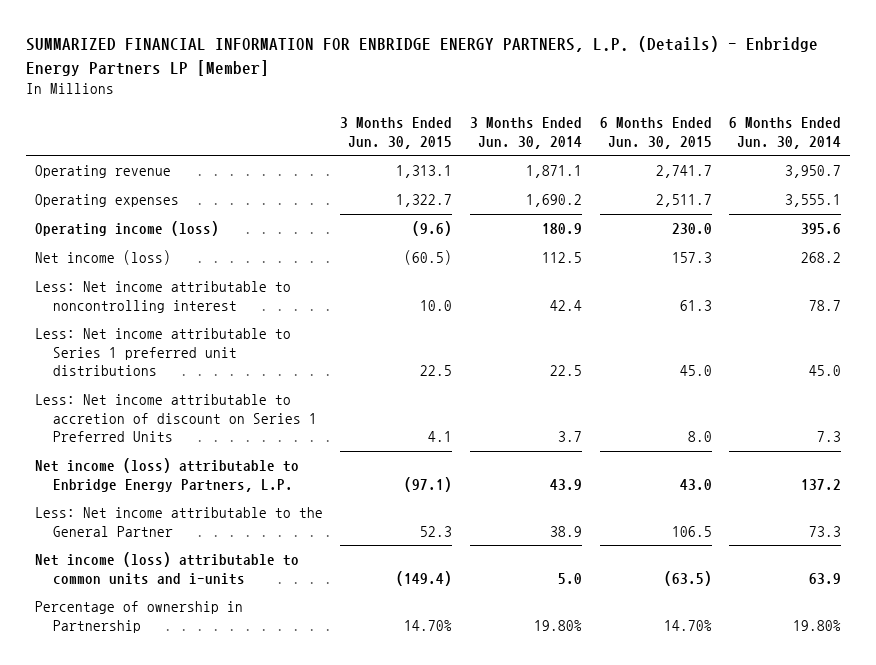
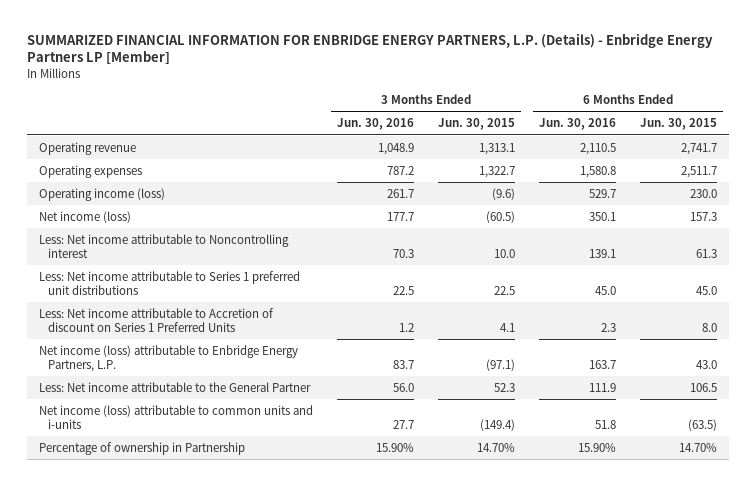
- | 3 Months Ended Jun. 30, 2015 | 3 Months Ended Jun. 30, 2014 | 6 Months Ended Jun. 30, 2015 | 6 Months Ended Jun. 30, 2014
+ | 3 Months Ended Jun. 30, 2016 | 3 Months Ended Jun. 30, 2015 | 6 Months Ended Jun. 30, 2016 | 6 Months Ended Jun. 30, 2015
- Less: Net income attributable to noncontrolling interest | 10.0 | 42.4 | 61.3 | 78.7
+ Less: Net income attributable to Noncontrolling interest | 70.3 | 10.0 | 139.1 | 61.3
- Less: Net income attributable to accretion of discount on Series 1 Preferred Units | 4.1 | 3.7 | 8.0 | 7.3
+ Less: Net income attributable to Accretion of discount on Series 1 Preferred Units | 1.2 | 4.1 | 2.3 | 8.0

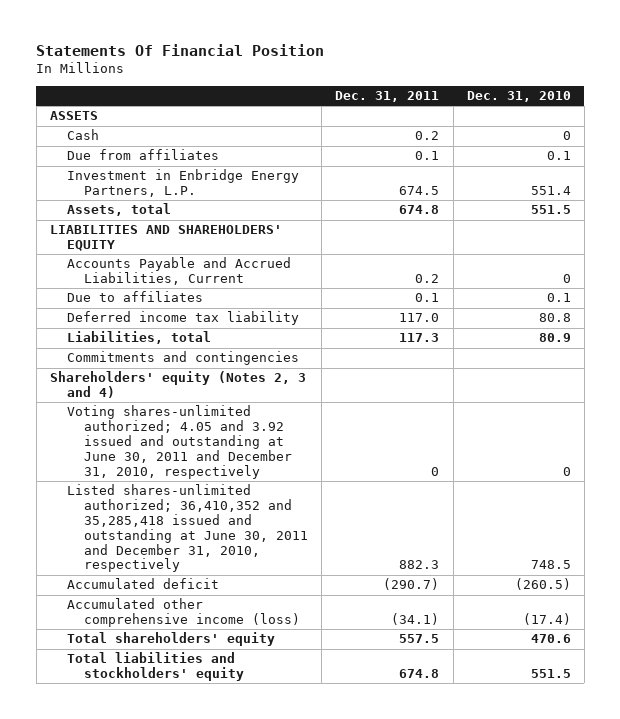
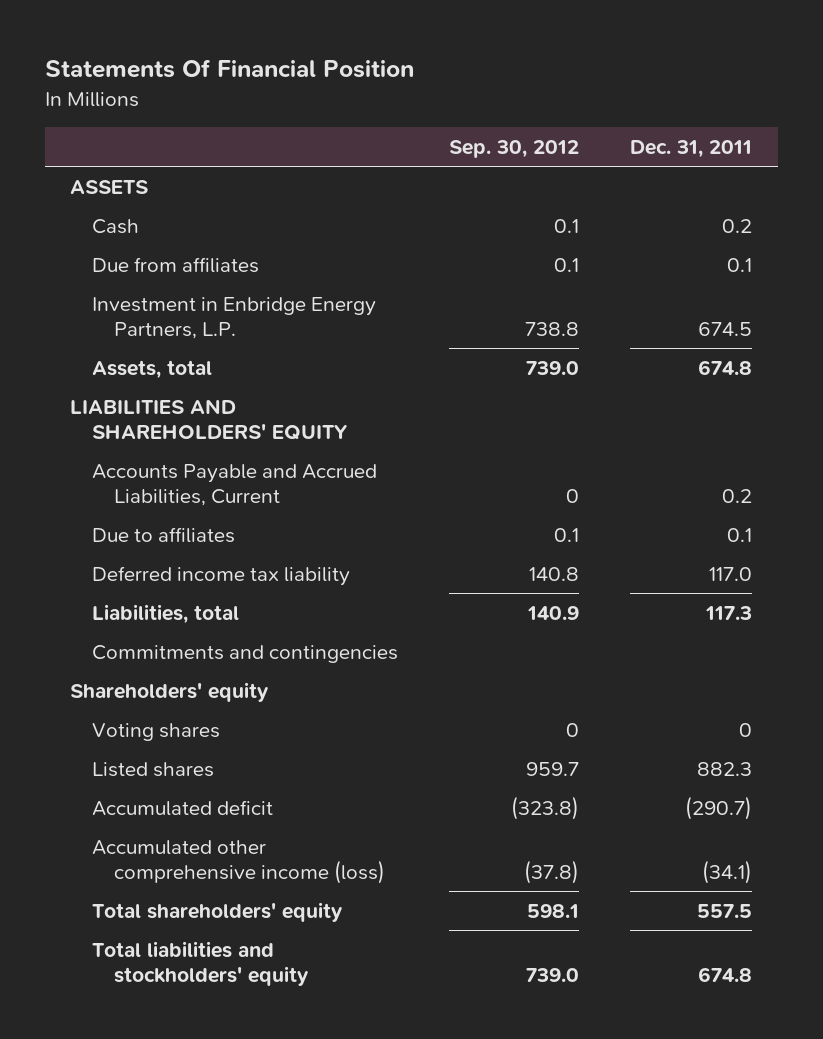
- | Dec. 31, 2011 | Dec. 31, 2010
+ | Sep. 30, 2012 | Dec. 31, 2011
- Shareholders' equity (Notes 2, 3 and 4)
- Voting shares-unlimited authorized; 4.05 and 3.92 issued and outstanding at June 30, 2011 and December 31, 2010, respectively | 0 | 0
- Listed shares-unlimited authorized; 36,410,352 and 35,285,418 issued and outstanding at June 30, 2011 and December 31, 2010, respectively | 882.3 | 748.5
+ Shareholders' equity
+ Voting shares | 0 | 0
+ Listed shares | 959.7 | 882.3

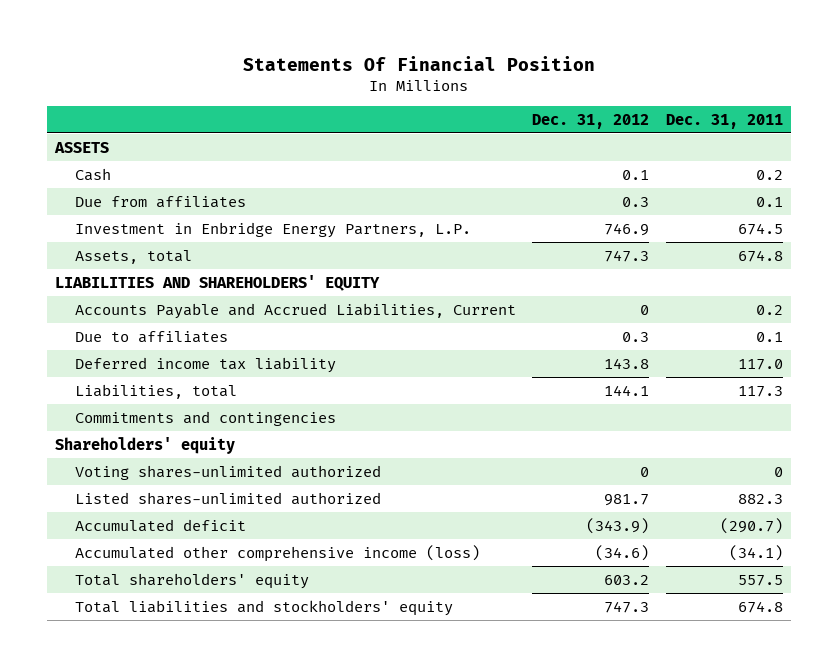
- | Sep. 30, 2012 | Dec. 31, 2011
+ | Dec. 31, 2012 | Dec. 31, 2011
- Voting shares | 0 | 0
- Listed shares | 959.7 | 882.3
+ Voting shares-unlimited authorized | 0 | 0
+ Listed shares-unlimited authorized | 981.7 | 882.3

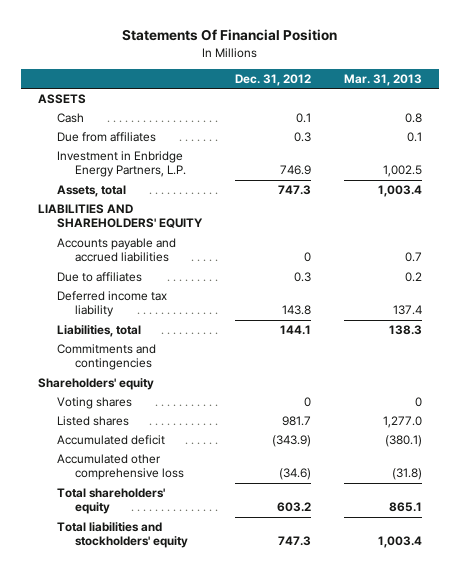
- | Dec. 31, 2012 | Dec. 31, 2011
+ | Dec. 31, 2012 | Mar. 31, 2013
- Accounts Payable and Accrued Liabilities, Current | 0 | 0.2
+ Accounts payable and accrued liabilities | 0 | 0.7
- Voting shares-unlimited authorized | 0 | 0
- Listed shares-unlimited authorized | 981.7 | 882.3
+ Voting shares | 0 | 0
+ Listed shares | 981.7 | 1,277.0
- Accumulated other comprehensive income (loss) | (34.6) | (34.1)
+ Accumulated other comprehensive loss | (34.6) | (31.8)

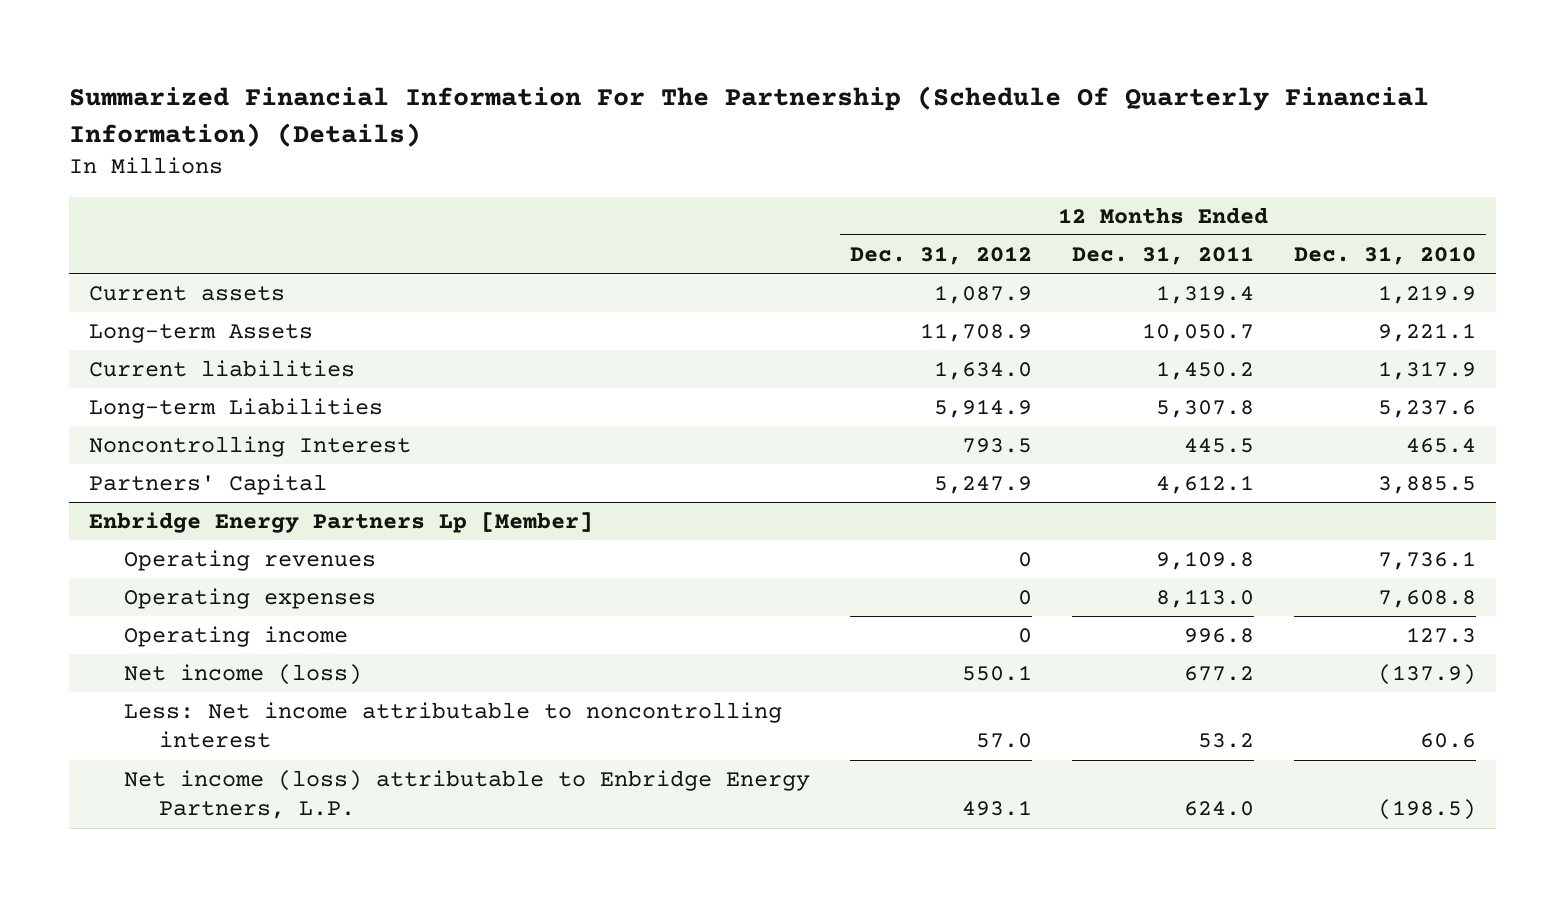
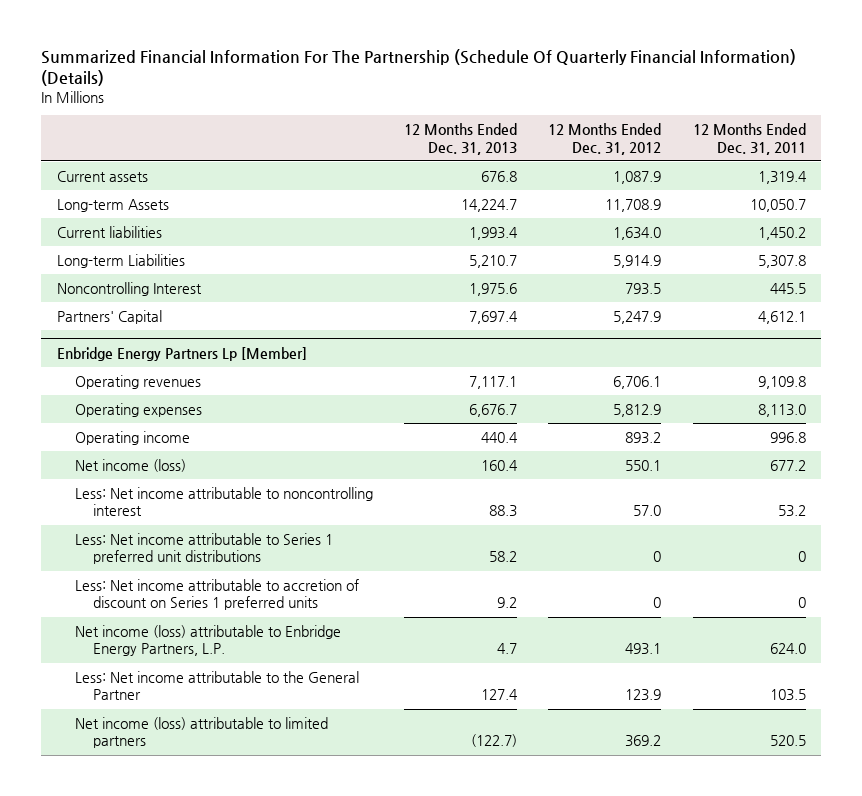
- | 12 Months Ended Dec. 31, 2012 | 12 Months Ended Dec. 31, 2011 | 12 Months Ended Dec. 31, 2010
+ | 12 Months Ended Dec. 31, 2013 | 12 Months Ended Dec. 31, 2012 | 12 Months Ended Dec. 31, 2011
@ Enbridge Energy Partners Lp [Member]
- Operating revenues | 0 | 9,109.8 | 7,736.1
- Operating expenses | 0 | 8,113.0 | 7,608.8
- Operating income | 0 | 996.8 | 127.3
+ Operating revenues | 7,117.1 | 6,706.1 | 9,109.8
+ Operating expenses | 6,676.7 | 5,812.9 | 8,113.0
+ Operating income | 440.4 | 893.2 | 996.8
+ Less: Net income attributable to Series 1 preferred unit distributions | 58.2 | 0 | 0
+ Less: Net income attributable to accretion of discount on Series 1 preferred units | 9.2 | 0 | 0
+ Less: Net income attributable to the General Partner | 127.4 | 123.9 | 103.5
+ Net income (loss) attributable to limited partners | (122.7) | 369.2 | 520.5

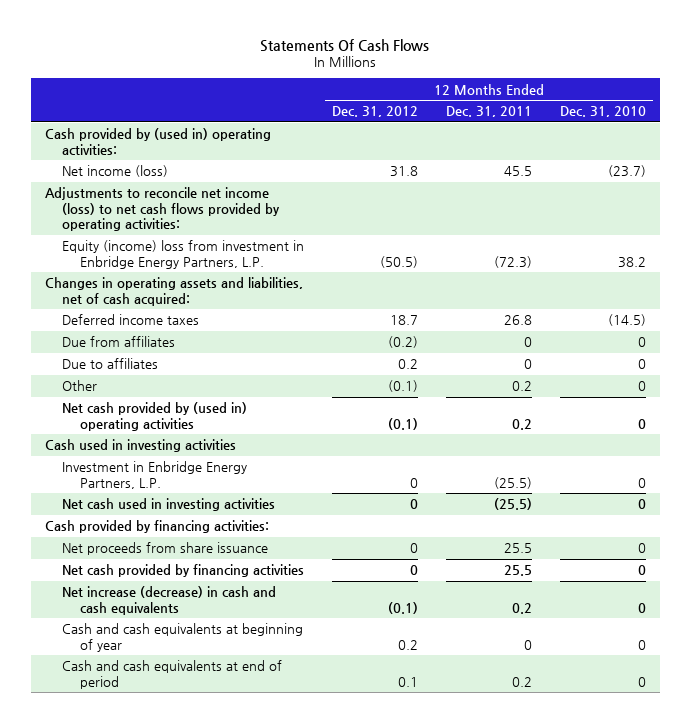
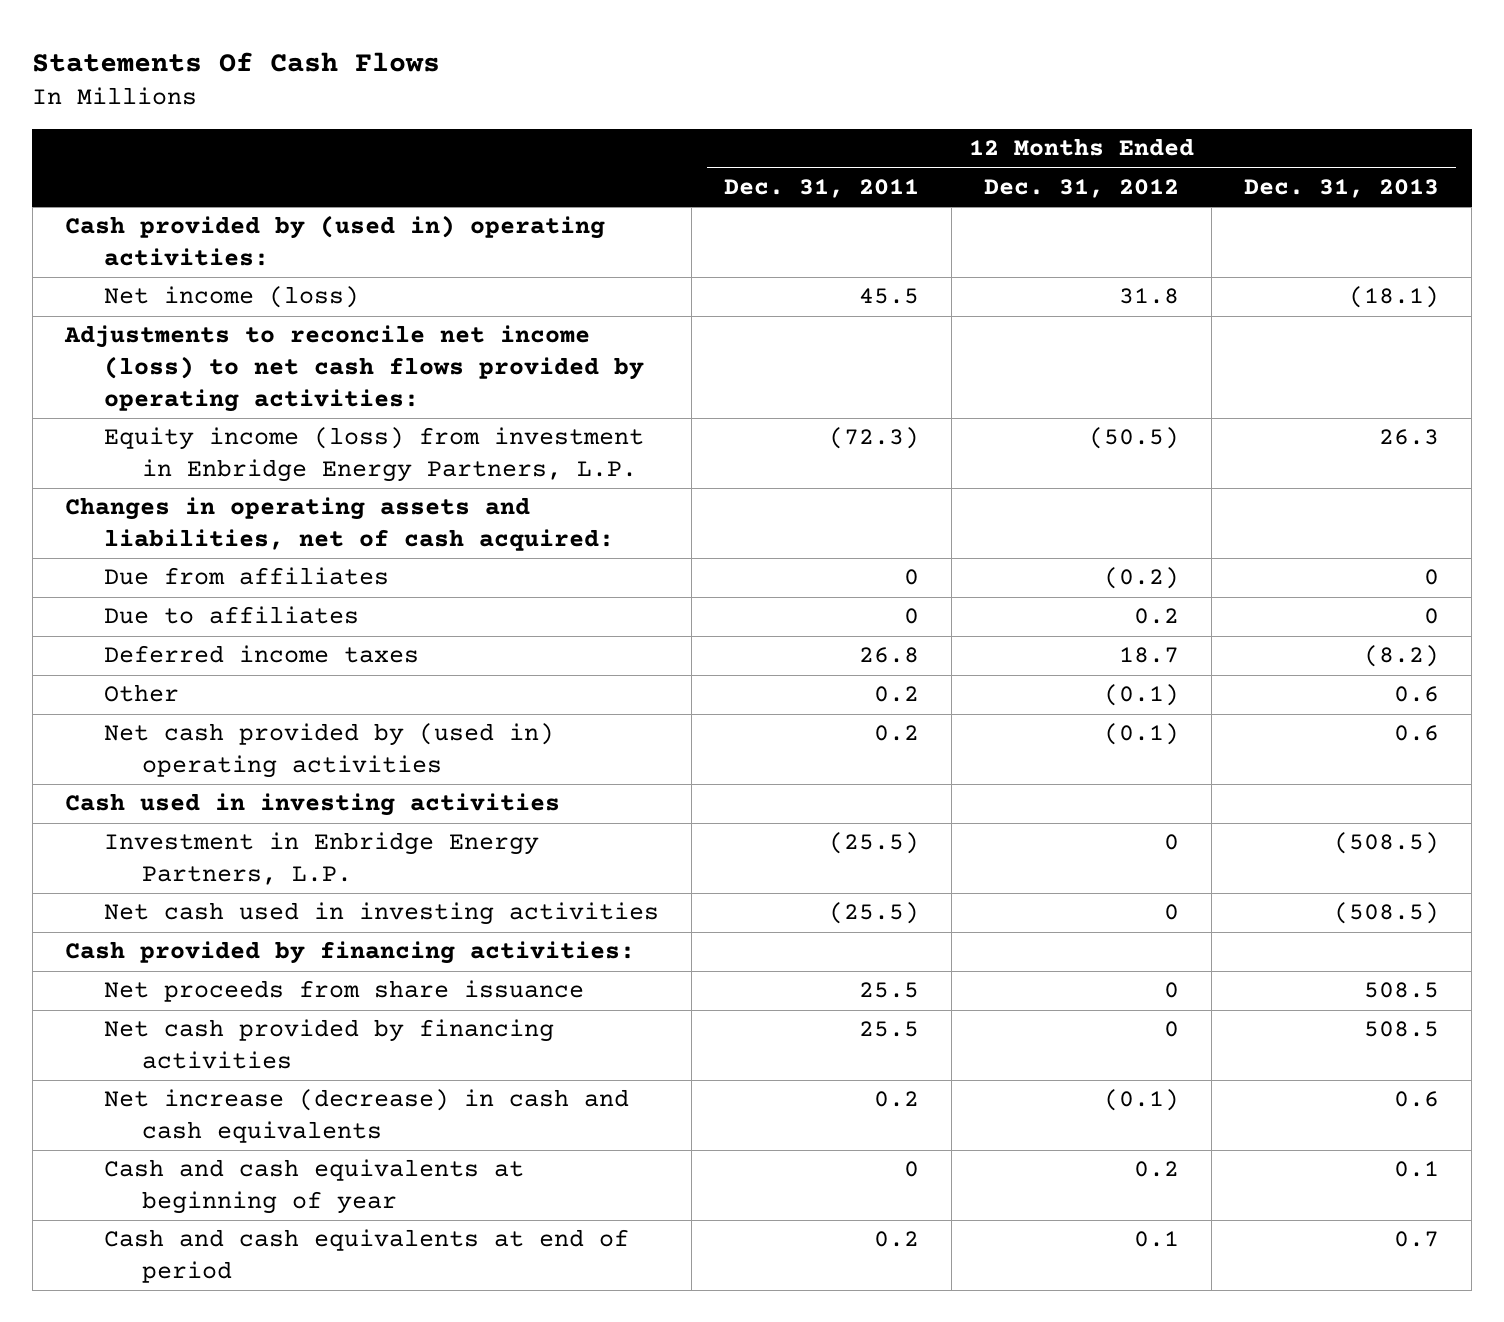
- | 12 Months Ended Dec. 31, 2012 | 12 Months Ended Dec. 31, 2011 | 12 Months Ended Dec. 31, 2010
+ | 12 Months Ended Dec. 31, 2011 | 12 Months Ended Dec. 31, 2012 | 12 Months Ended Dec. 31, 2013
- Equity (income) loss from investment in Enbridge Energy Partners, L.P. | (50.5) | (72.3) | 38.2
+ Equity income (loss) from investment in Enbridge Energy Partners, L.P. | (72.3) | (50.5) | 26.3
moved down: Deferred income taxes | 26.8 | 18.7 | (8.2)

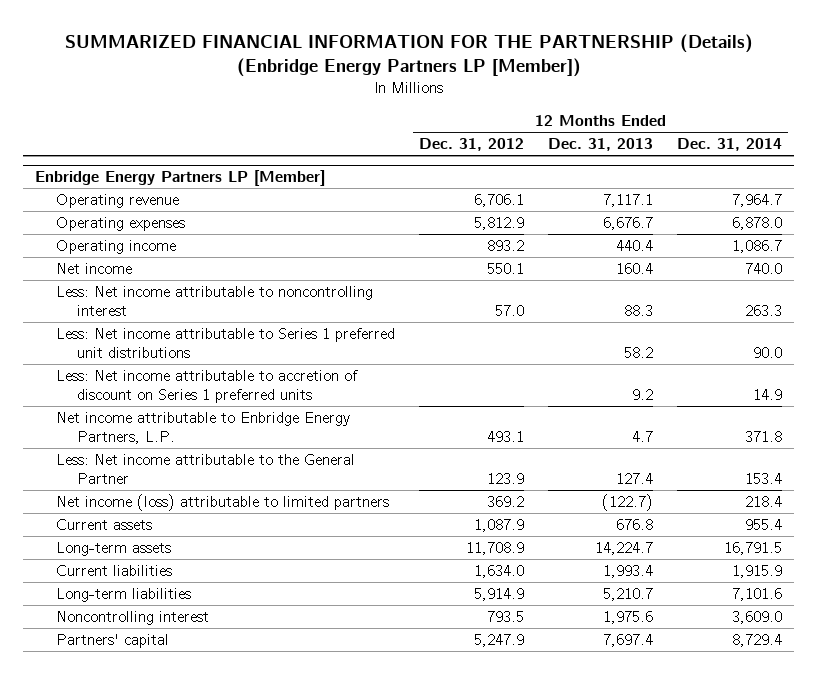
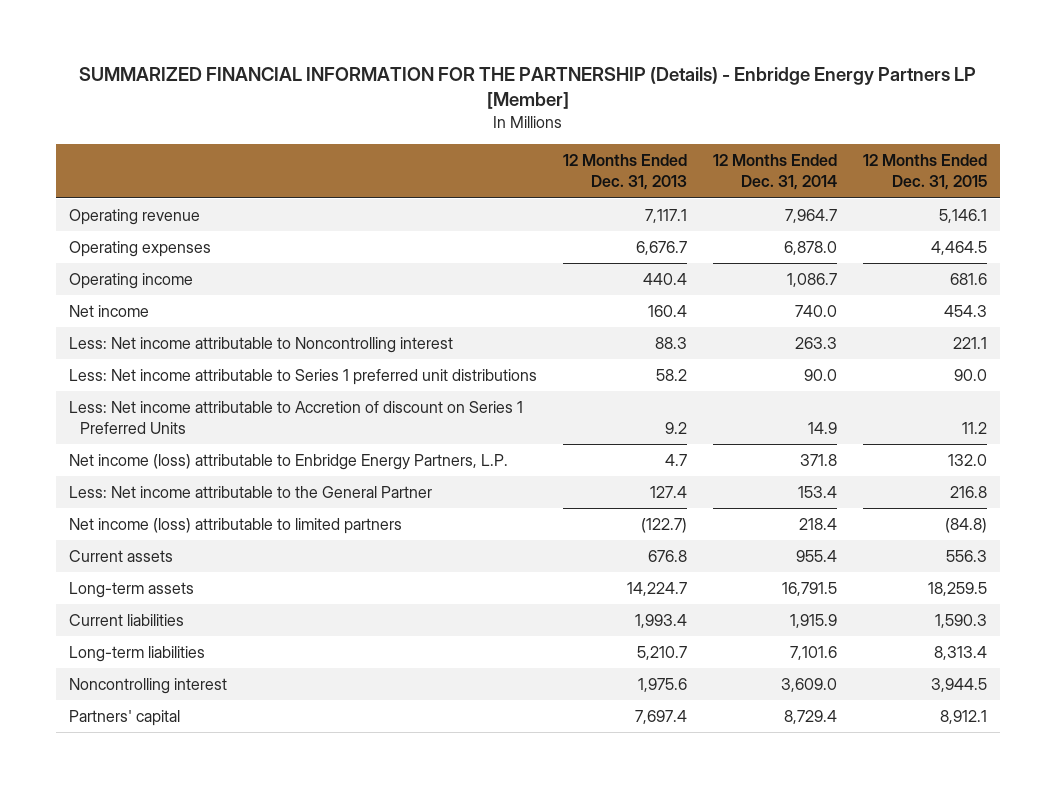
- SUMMARIZED FINANCIAL INFORMATION FOR THE PARTNERSHIP (Details) (Enbridge Energy Partners LP [Member])
+ SUMMARIZED FINANCIAL INFORMATION FOR THE PARTNERSHIP (Details) - Enbridge Energy Partners LP [Member]
- | 12 Months Ended Dec. 31, 2012 | 12 Months Ended Dec. 31, 2013 | 12 Months Ended Dec. 31, 2014
+ | 12 Months Ended Dec. 31, 2013 | 12 Months Ended Dec. 31, 2014 | 12 Months Ended Dec. 31, 2015
- Enbridge Energy Partners LP [Member]
- Less: Net income attributable to noncontrolling interest | 57.0 | 88.3 | 263.3
+ Less: Net income attributable to Noncontrolling interest | 88.3 | 263.3 | 221.1
- Less: Net income attributable to accretion of discount on Series 1 preferred units | | 9.2 | 14.9
- Net income attributable to Enbridge Energy Partners, L.P. | 493.1 | 4.7 | 371.8
+ Less: Net income attributable to Accretion of discount on Series 1 Preferred Units | 9.2 | 14.9 | 11.2
+ Net income (loss) attributable to Enbridge Energy Partners, L.P. | 4.7 | 371.8 | 132.0

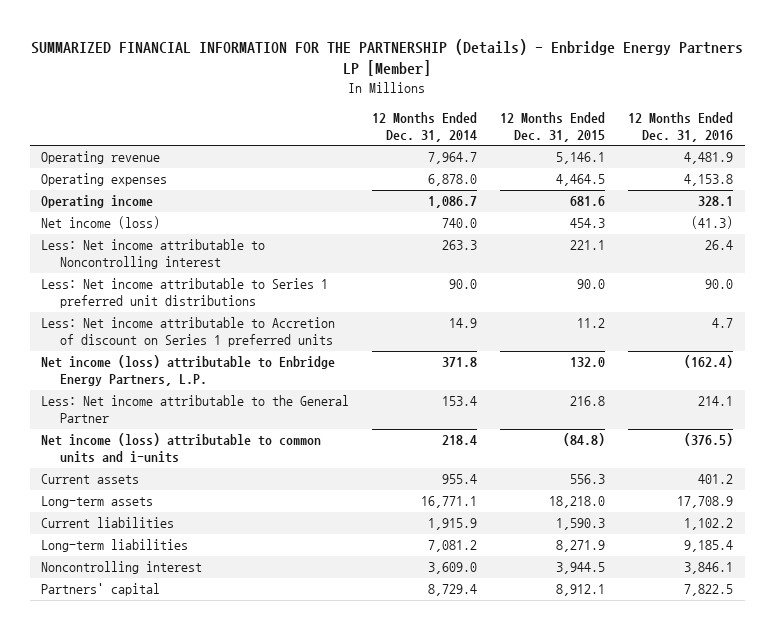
- | 12 Months Ended Dec. 31, 2013 | 12 Months Ended Dec. 31, 2014 | 12 Months Ended Dec. 31, 2015
+ | 12 Months Ended Dec. 31, 2014 | 12 Months Ended Dec. 31, 2015 | 12 Months Ended Dec. 31, 2016
- Net income | 160.4 | 740.0 | 454.3
+ Net income (loss) | 740.0 | 454.3 | (41.3)
- Less: Net income attributable to Accretion of discount on Series 1 Preferred Units | 9.2 | 14.9 | 11.2
+ Less: Net income attributable to Accretion of discount on Series 1 preferred units | 14.9 | 11.2 | 4.7
- Net income (loss) attributable to limited partners | (122.7) | 218.4 | (84.8)
+ Net income (loss) attributable to common units and i-units | 218.4 | (84.8) | (376.5)
- Long-term assets | 14,224.7 | 16,791.5 | 18,259.5
+ Long-term assets | 16,771.1 | 18,218.0 | 17,708.9
- Long-term liabilities | 5,210.7 | 7,101.6 | 8,313.4
+ Long-term liabilities | 7,081.2 | 8,271.9 | 9,185.4

